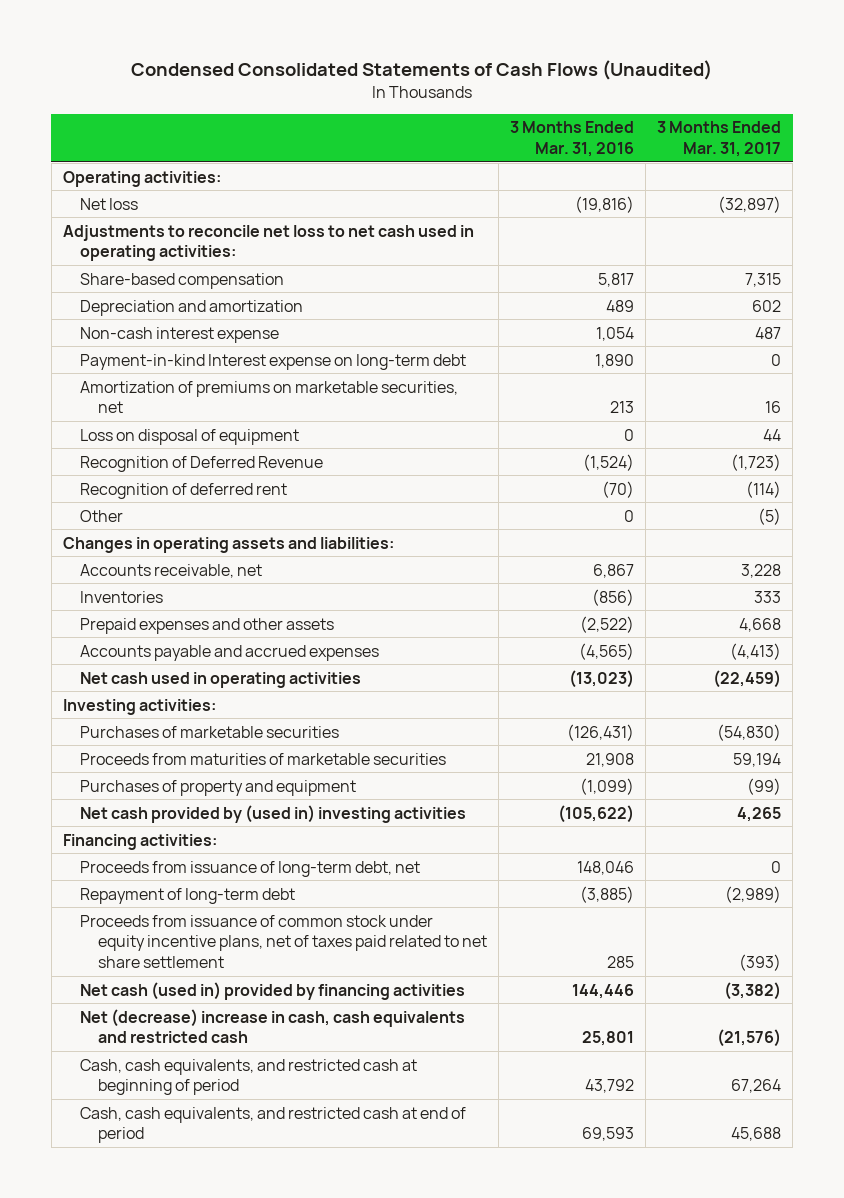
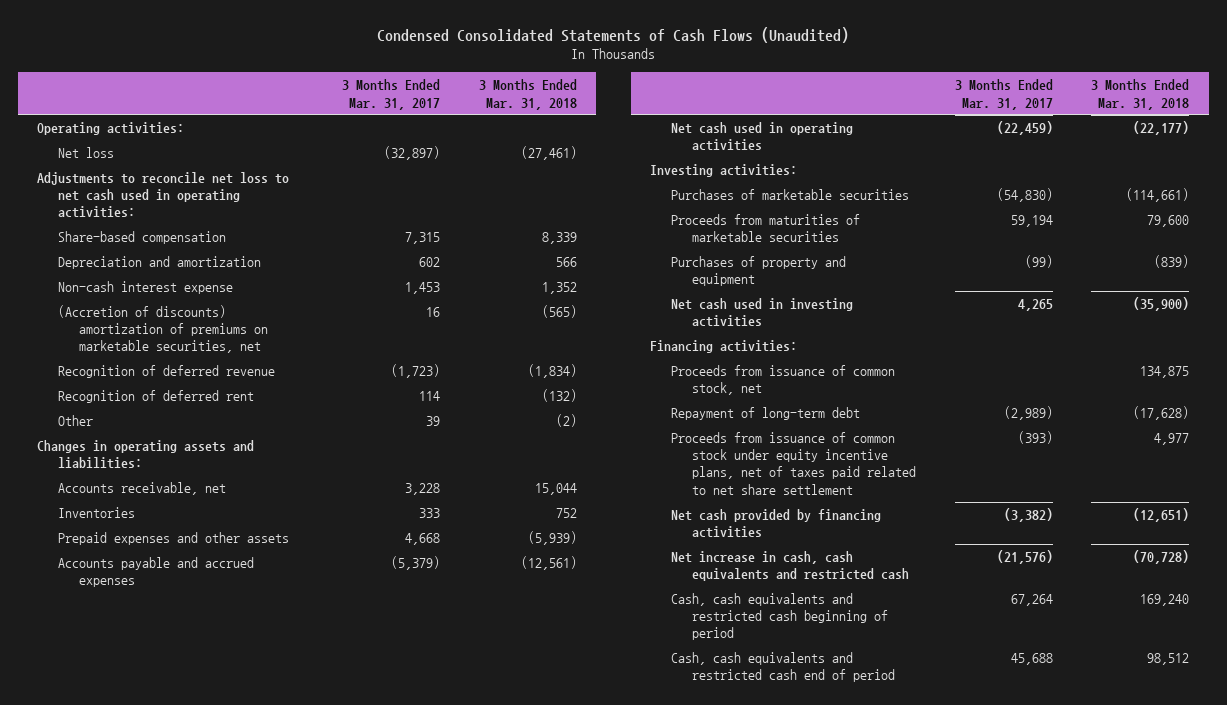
- | 3 Months Ended Mar. 31, 2016 | 3 Months Ended Mar. 31, 2017
+ | 3 Months Ended Mar. 31, 2017 | 3 Months Ended Mar. 31, 2018
- Non-cash interest expense | 1,054 | 487
- Payment-in-kind Interest expense on long-term debt | 1,890 | 0
- Amortization of premiums on marketable securities, net | 213 | 16
- Loss on disposal of equipment | 0 | 44
- Recognition of Deferred Revenue | (1,524) | (1,723)
- Recognition of deferred rent | (70) | (114)
- Other | 0 | (5)
+ Non-cash interest expense | 1,453 | 1,352
+ (Accretion of discounts) amortization of premiums on marketable securities, net | 16 | (565)
+ Recognition of deferred revenue | (1,723) | (1,834)
+ Recognition of deferred rent | 114 | (132)
+ Other | 39 | (2)
- Accounts payable and accrued expenses | (4,565) | (4,413)
+ Accounts payable and accrued expenses | (5,379) | (12,561)
- Net cash provided by (used in) investing activities | (105,622) | 4,265
+ Net cash used in investing activities | 4,265 | (35,900)
- Proceeds from issuance of long-term debt, net | 148,046 | 0
+ Proceeds from issuance of common stock, net | | 134,875
- Net cash (used in) provided by financing activities | 144,446 | (3,382)
- Net (decrease) increase in cash, cash equivalents and restricted cash | 25,801 | (21,576)
- Cash, cash equivalents, and restricted cash at beginning of period | 43,792 | 67,264
- Cash, cash equivalents, and restricted cash at end of period | 69,593 | 45,688
+ Net cash provided by financing activities | (3,382) | (12,651)
+ Net increase in cash, cash equivalents and restricted cash | (21,576) | (70,728)
+ Cash, cash equivalents and restricted cash beginning of period | 67,264 | 169,240
+ Cash, cash equivalents and restricted cash end of period | 45,688 | 98,512

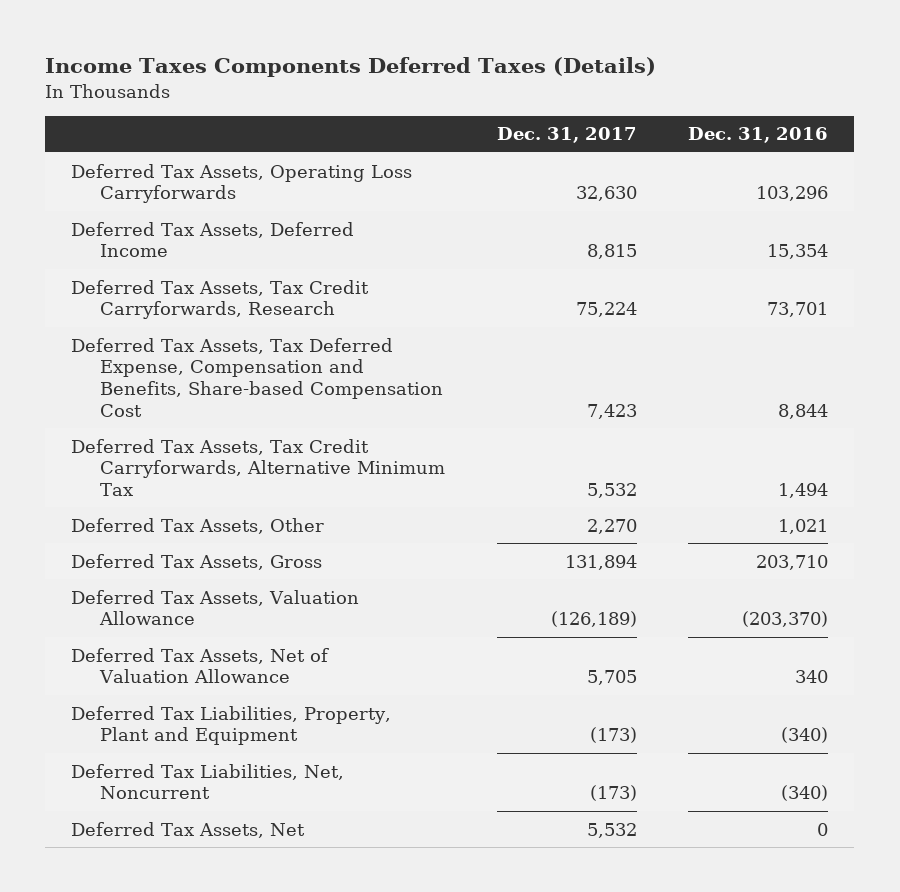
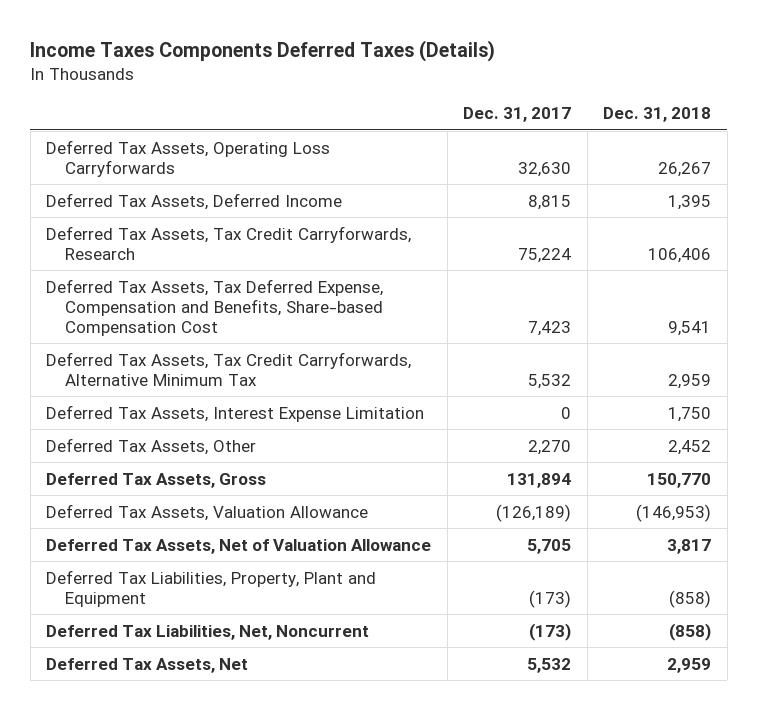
- | Dec. 31, 2017 | Dec. 31, 2016
+ | Dec. 31, 2017 | Dec. 31, 2018
+ Deferred Tax Assets, Interest Expense Limitation | 0 | 1,750

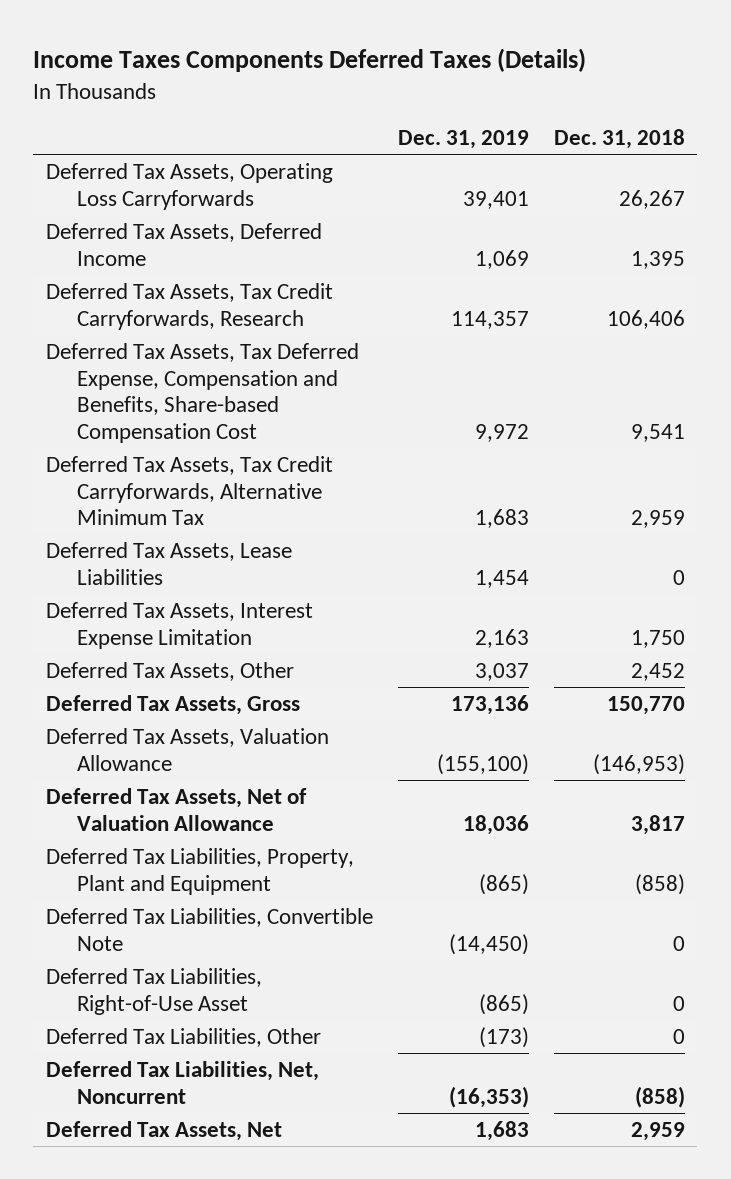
- | Dec. 31, 2017 | Dec. 31, 2018
+ | Dec. 31, 2019 | Dec. 31, 2018
+ Deferred Tax Assets, Lease Liabilities | 1,454 | 0
+ Deferred Tax Liabilities, Convertible Note | (14,450) | 0
+ Deferred Tax Liabilities, Right-of-Use Asset | (865) | 0
+ Deferred Tax Liabilities, Other | (173) | 0

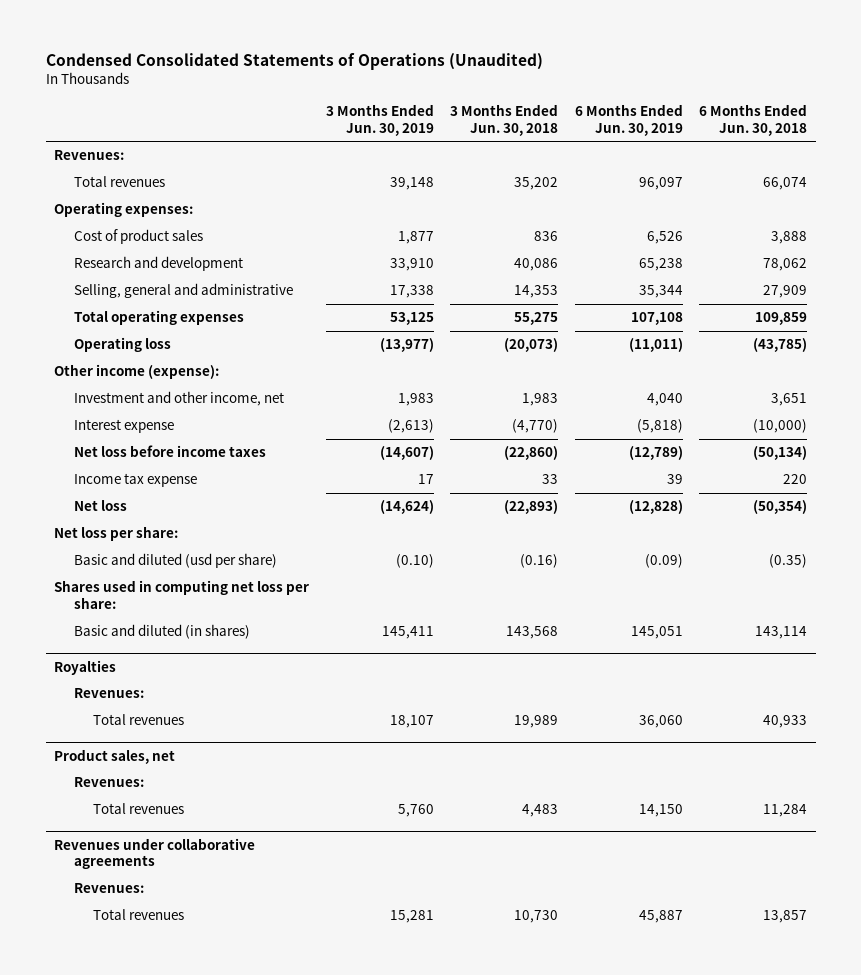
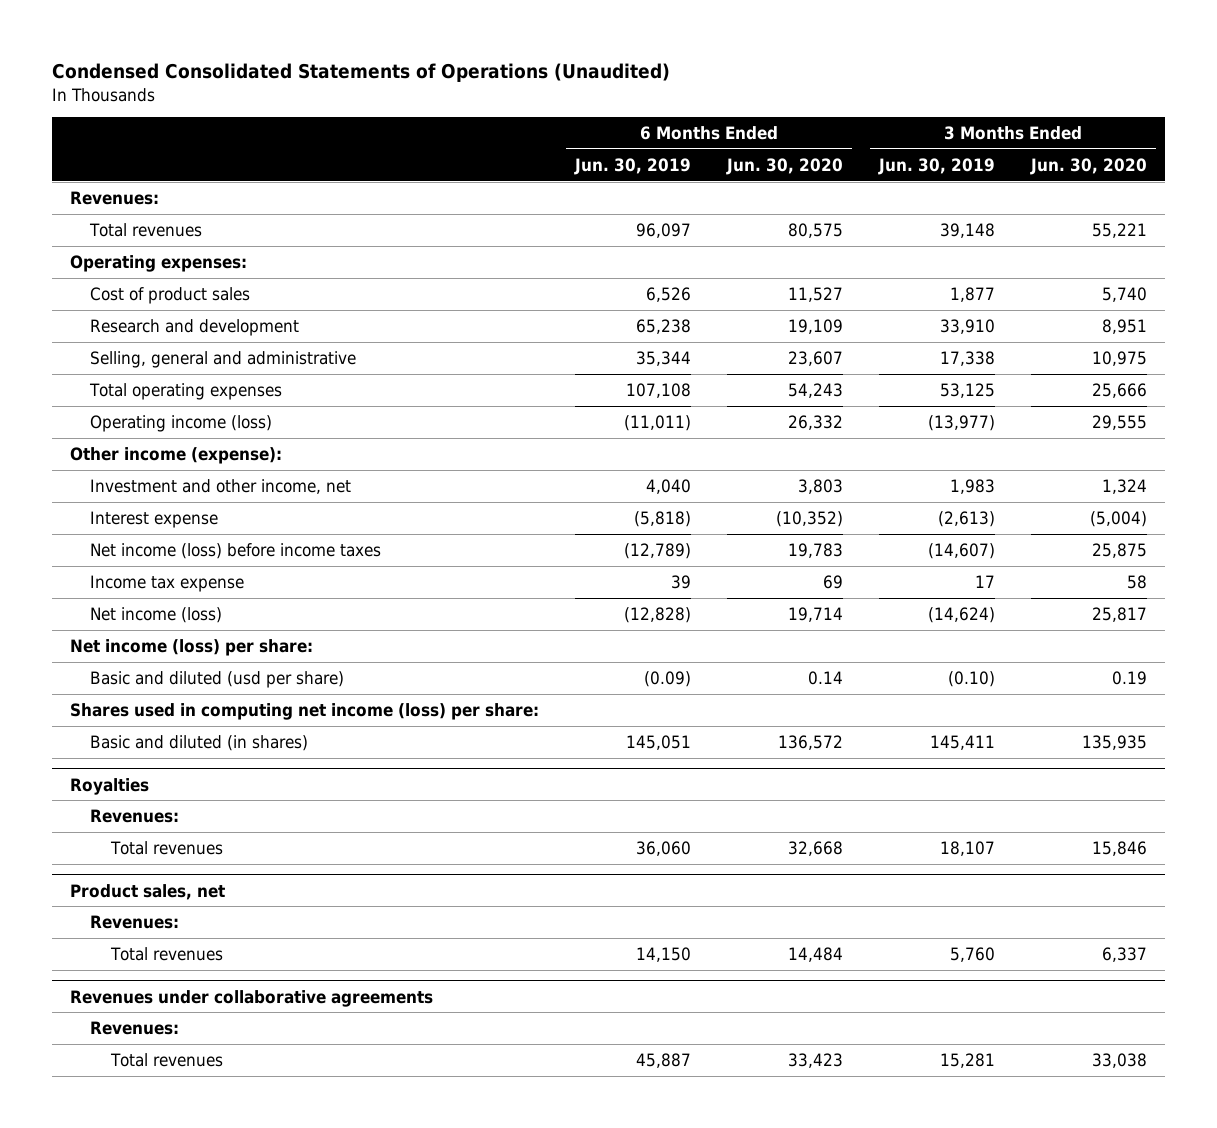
- | 3 Months Ended Jun. 30, 2019 | 3 Months Ended Jun. 30, 2018 | 6 Months Ended Jun. 30, 2019 | 6 Months Ended Jun. 30, 2018
+ | 6 Months Ended Jun. 30, 2019 | 6 Months Ended Jun. 30, 2020 | 3 Months Ended Jun. 30, 2019 | 3 Months Ended Jun. 30, 2020
- Operating loss | (13,977) | (20,073) | (11,011) | (43,785)
+ Operating income (loss) | (11,011) | 26,332 | (13,977) | 29,555
- Net loss before income taxes | (14,607) | (22,860) | (12,789) | (50,134)
+ Net income (loss) before income taxes | (12,789) | 19,783 | (14,607) | 25,875
- Net loss | (14,624) | (22,893) | (12,828) | (50,354)
- Net loss per share:
+ Net income (loss) | (12,828) | 19,714 | (14,624) | 25,817
+ Net income (loss) per share:
- Shares used in computing net loss per share:
+ Shares used in computing net income (loss) per share:

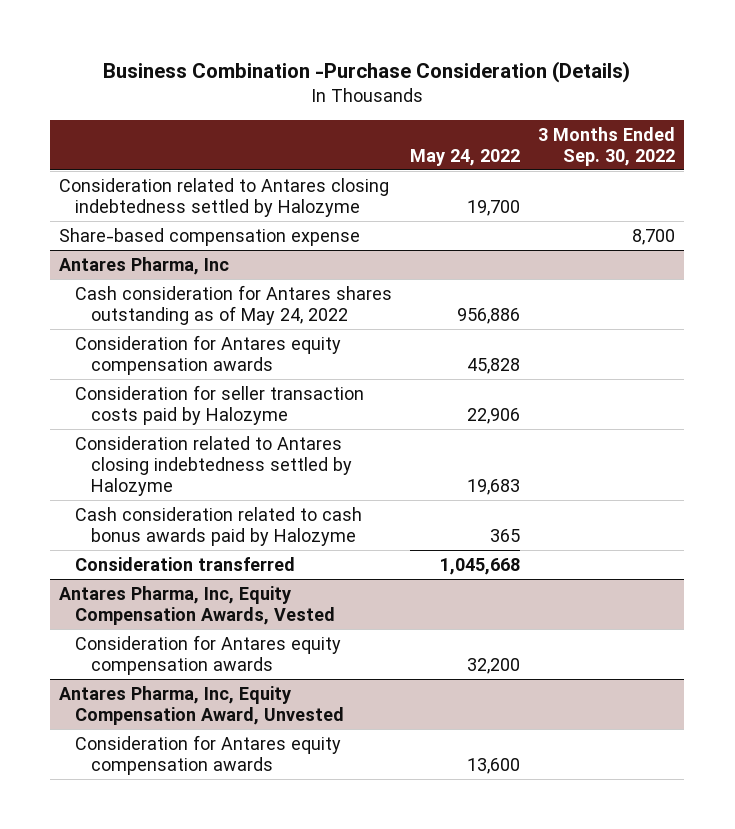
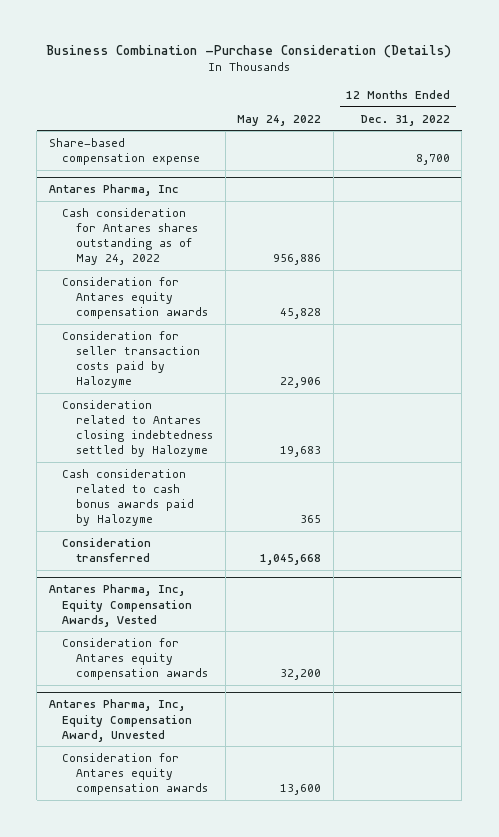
- | May 24, 2022 | 3 Months Ended Sep. 30, 2022
+ | May 24, 2022 | 12 Months Ended Dec. 31, 2022
- Consideration related to Antares closing indebtedness settled by Halozyme | 19,700 |

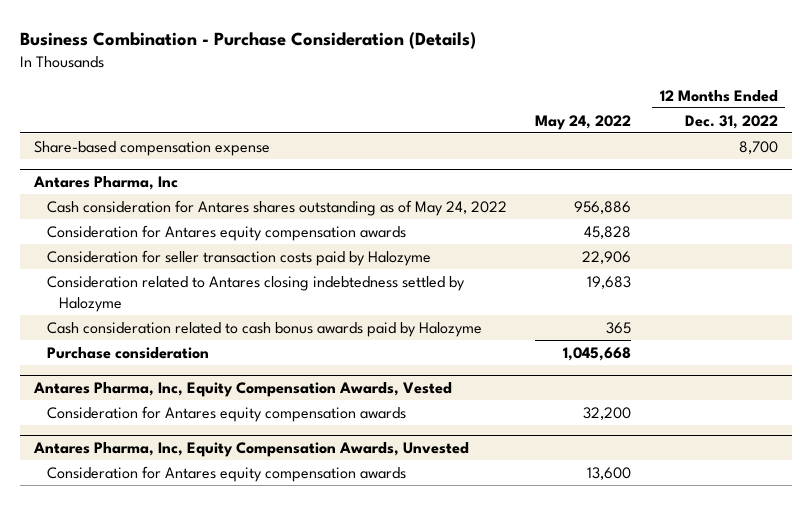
- Business Combination -Purchase Consideration (Details)
+ Business Combination - Purchase Consideration (Details)
@ Antares Pharma, Inc
- Consideration transferred | 1,045,668 |
+ Purchase consideration | 1,045,668 |
- Antares Pharma, Inc, Equity Compensation Award, Unvested
+ Antares Pharma, Inc, Equity Compensation Awards, Unvested

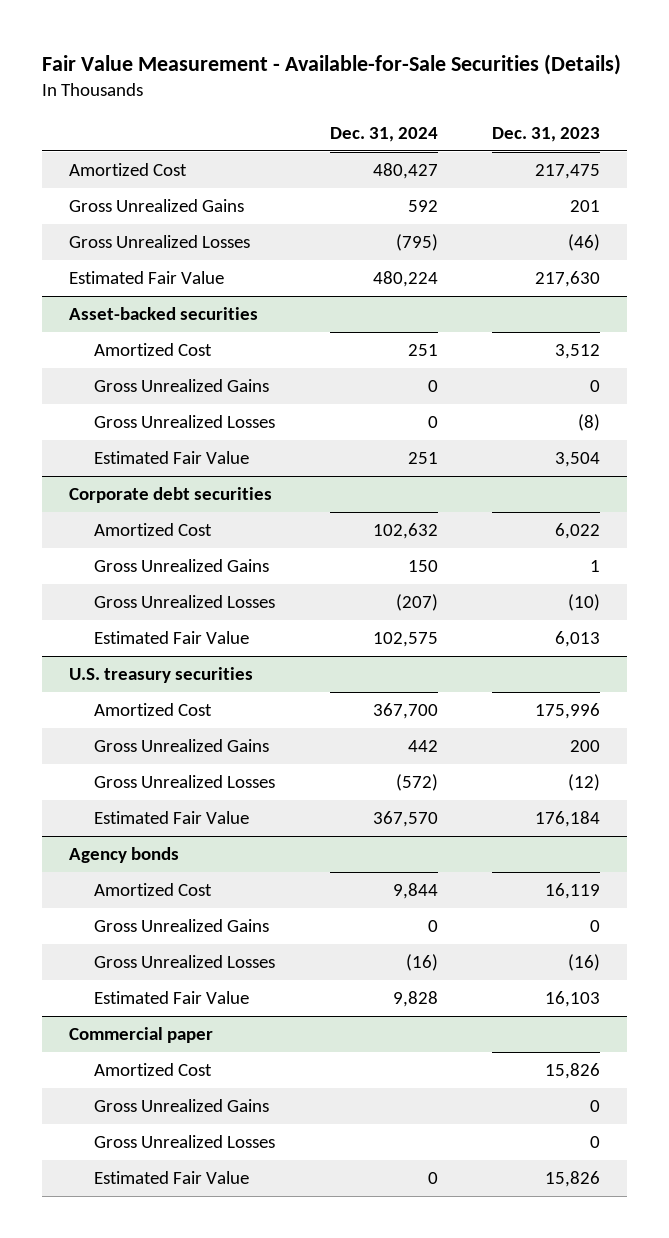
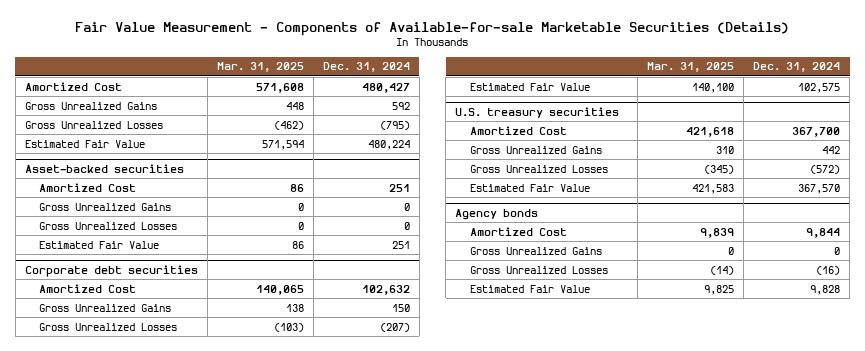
- Fair Value Measurement - Available-for-Sale Securities (Details)
+ Fair Value Measurement - Components of Available-for-sale Marketable Securities (Details)
- | Dec. 31, 2024 | Dec. 31, 2023
+ | Mar. 31, 2025 | Dec. 31, 2024
- Commercial paper
- Amortized Cost | | 15,826
- Gross Unrealized Gains | | 0
- Gross Unrealized Losses | | 0
- Estimated Fair Value | 0 | 15,826

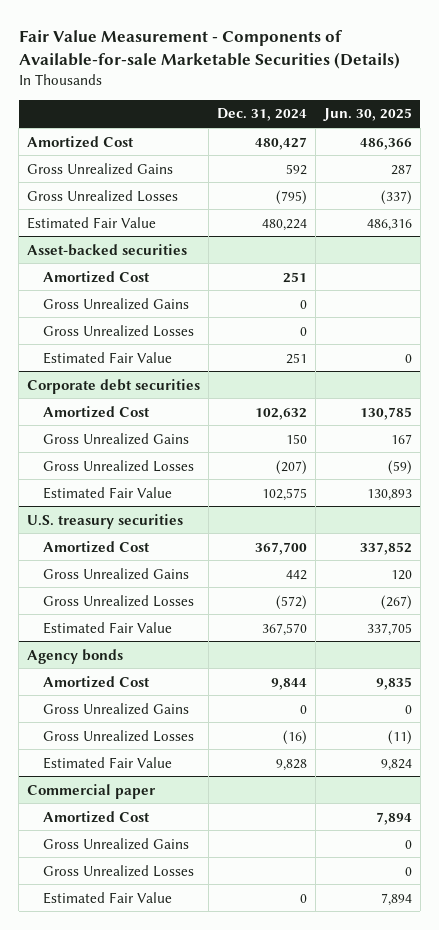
- | Mar. 31, 2025 | Dec. 31, 2024
+ | Dec. 31, 2024 | Jun. 30, 2025
+ Commercial paper
+ Amortized Cost | | 7,894
+ Gross Unrealized Gains | | 0
+ Gross Unrealized Losses | | 0
+ Estimated Fair Value | 0 | 7,894

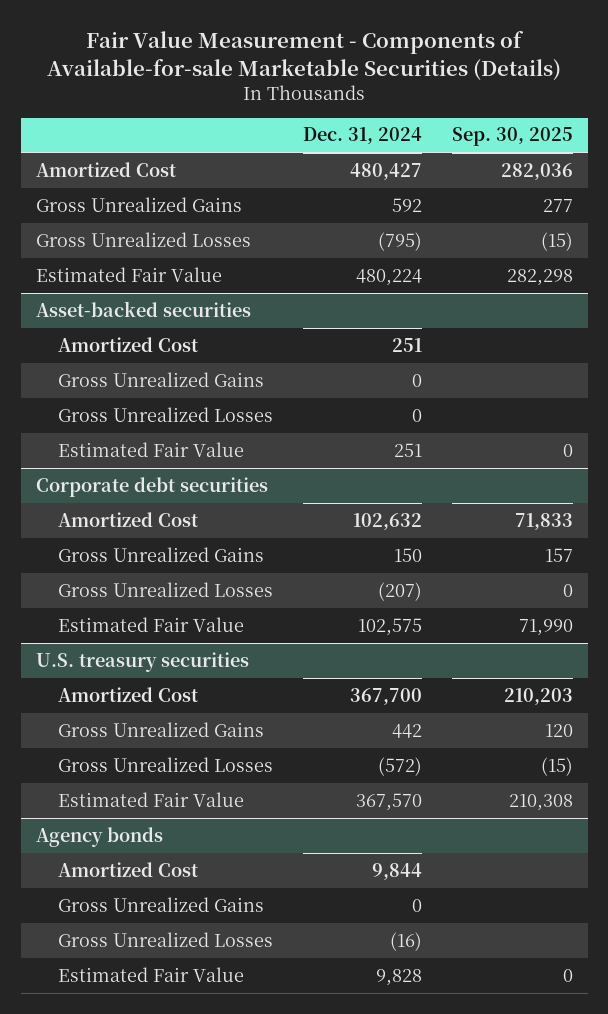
- | Dec. 31, 2024 | Jun. 30, 2025
+ | Dec. 31, 2024 | Sep. 30, 2025
- Commercial paper
- Amortized Cost | | 7,894
- Gross Unrealized Gains | | 0
- Gross Unrealized Losses | | 0
- Estimated Fair Value | 0 | 7,894

